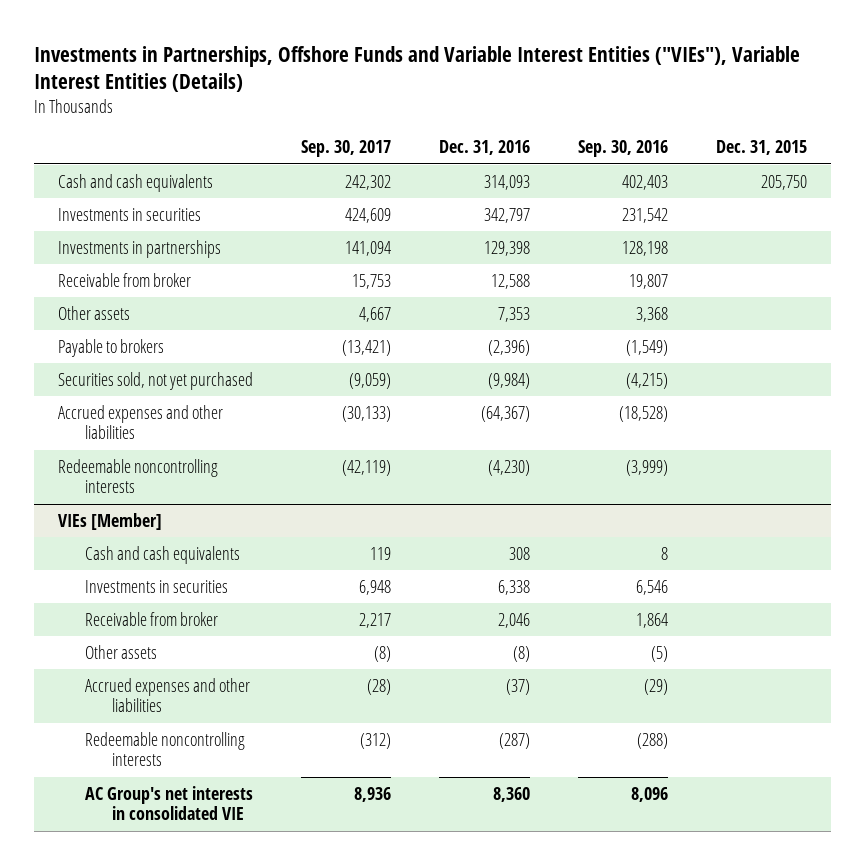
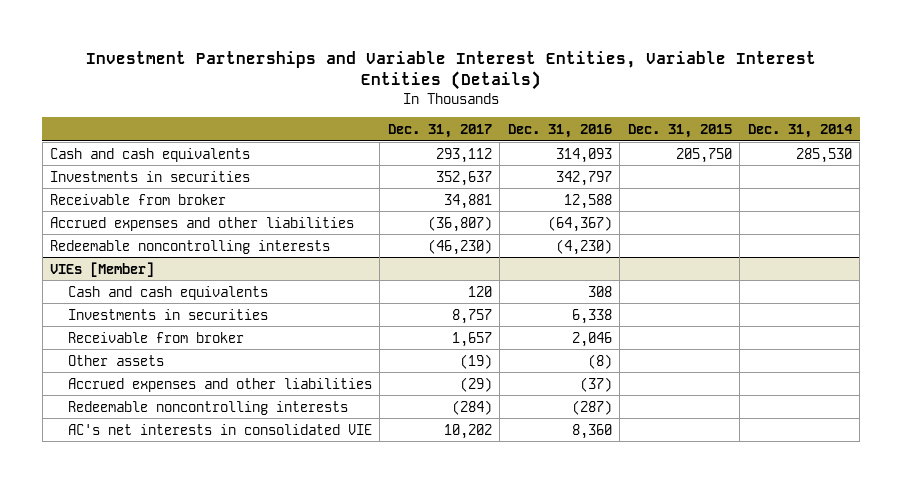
- Investments in Partnerships, Offshore Funds and Variable Interest Entities ("VIEs"), Variable Interest Entities (Details)
+ Investment Partnerships and Variable Interest Entities, Variable Interest Entities (Details)
- | Sep. 30, 2017 | Dec. 31, 2016 | Sep. 30, 2016 | Dec. 31, 2015
+ | Dec. 31, 2017 | Dec. 31, 2016 | Dec. 31, 2015 | Dec. 31, 2014
- Investments in partnerships | 141,094 | 129,398 | 128,198 |
- Other assets | 4,667 | 7,353 | 3,368 |
- Payable to brokers | (13,421) | (2,396) | (1,549) |
- Securities sold, not yet purchased | (9,059) | (9,984) | (4,215) |
@ VIEs [Member]
- AC Group's net interests in consolidated VIE | 8,936 | 8,360 | 8,096 |
+ AC's net interests in consolidated VIE | 10,202 | 8,360 | |

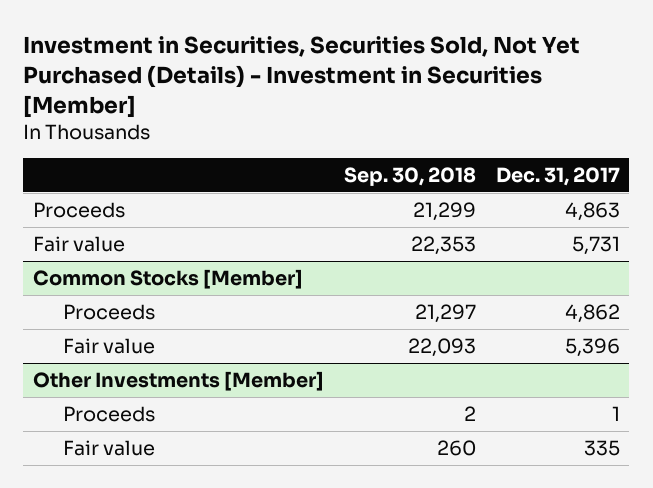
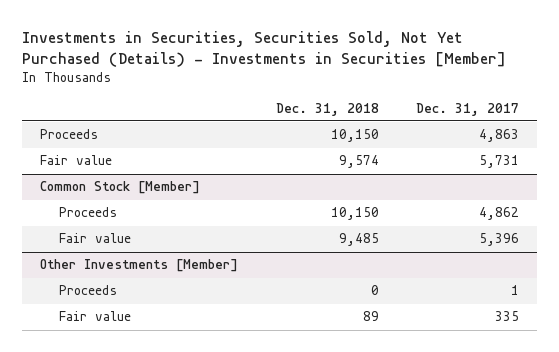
- Investment in Securities, Securities Sold, Not Yet Purchased (Details) - Investment in Securities [Member]
+ Investments in Securities, Securities Sold, Not Yet Purchased (Details) - Investments in Securities [Member]
- | Sep. 30, 2018 | Dec. 31, 2017
+ | Dec. 31, 2018 | Dec. 31, 2017
- Common Stocks [Member]
+ Common Stock [Member]

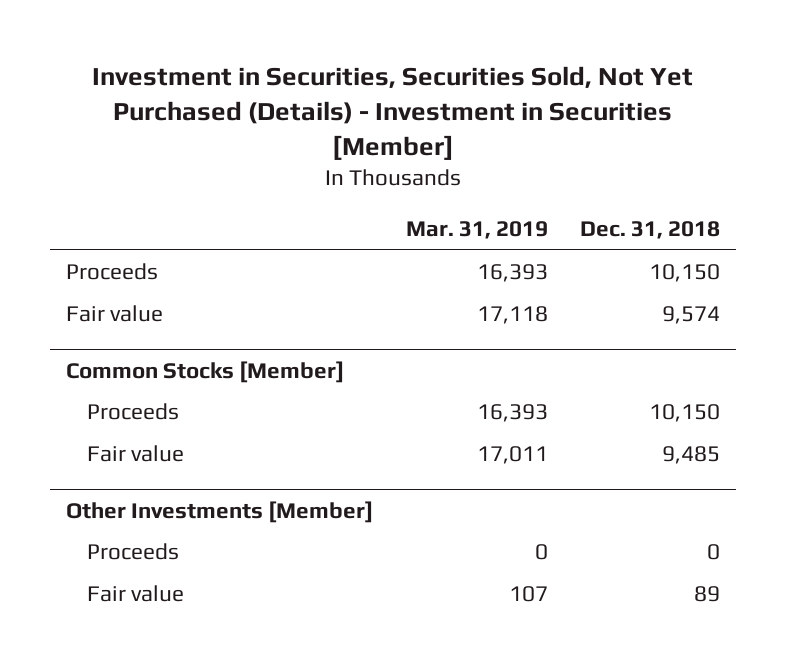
- Investments in Securities, Securities Sold, Not Yet Purchased (Details) - Investments in Securities [Member]
+ Investment in Securities, Securities Sold, Not Yet Purchased (Details) - Investment in Securities [Member]
- | Dec. 31, 2018 | Dec. 31, 2017
+ | Mar. 31, 2019 | Dec. 31, 2018
- Common Stock [Member]
+ Common Stocks [Member]

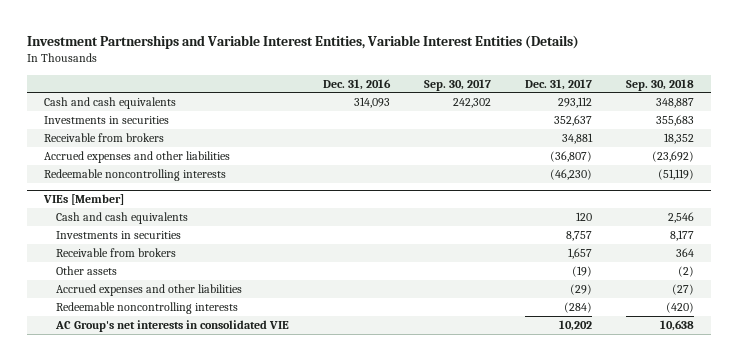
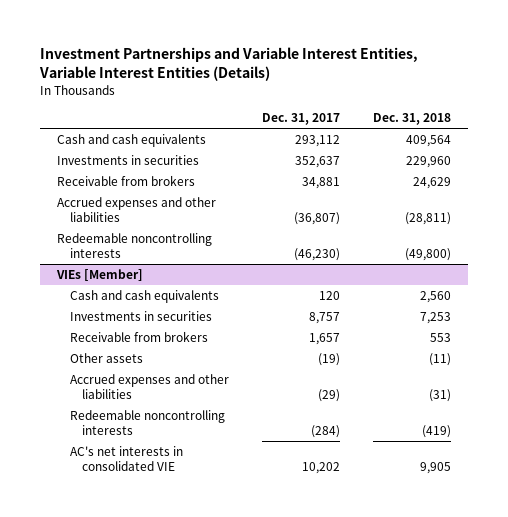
- | Dec. 31, 2016 | Sep. 30, 2017 | Dec. 31, 2017 | Sep. 30, 2018
+ | Dec. 31, 2017 | Dec. 31, 2018
@ VIEs [Member]
- AC Group's net interests in consolidated VIE | | | 10,202 | 10,638
+ AC's net interests in consolidated VIE | 10,202 | 9,905

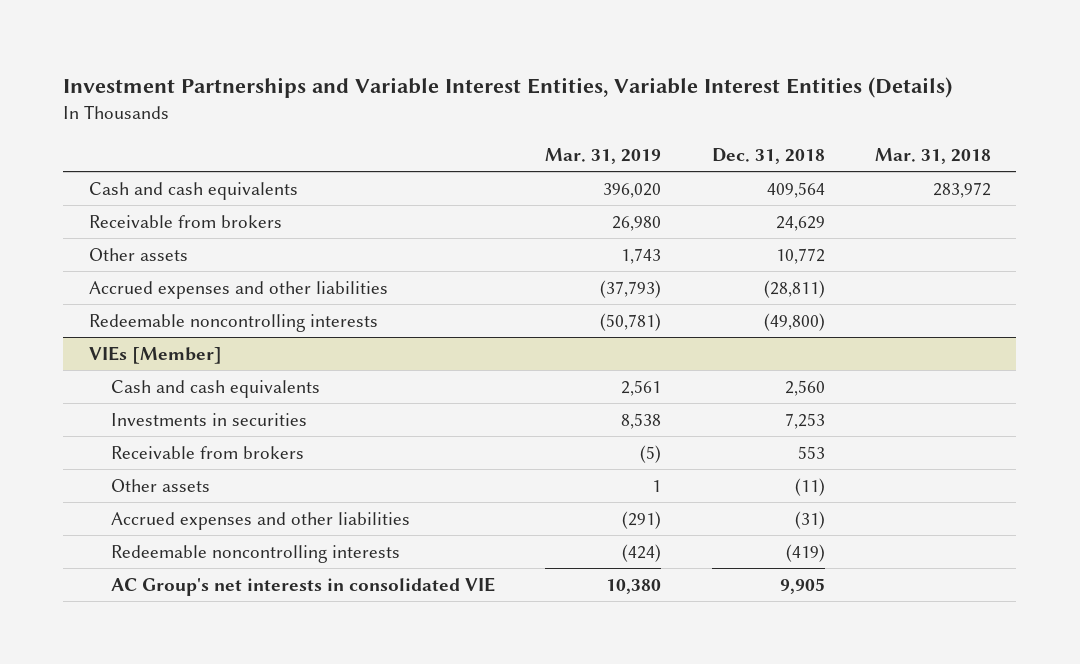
- | Dec. 31, 2017 | Dec. 31, 2018
+ | Mar. 31, 2019 | Dec. 31, 2018 | Mar. 31, 2018
- Investments in securities | 352,637 | 229,960
+ Other assets | 1,743 | 10,772 |
@ VIEs [Member]
- AC's net interests in consolidated VIE | 10,202 | 9,905
+ AC Group's net interests in consolidated VIE | 10,380 | 9,905 |

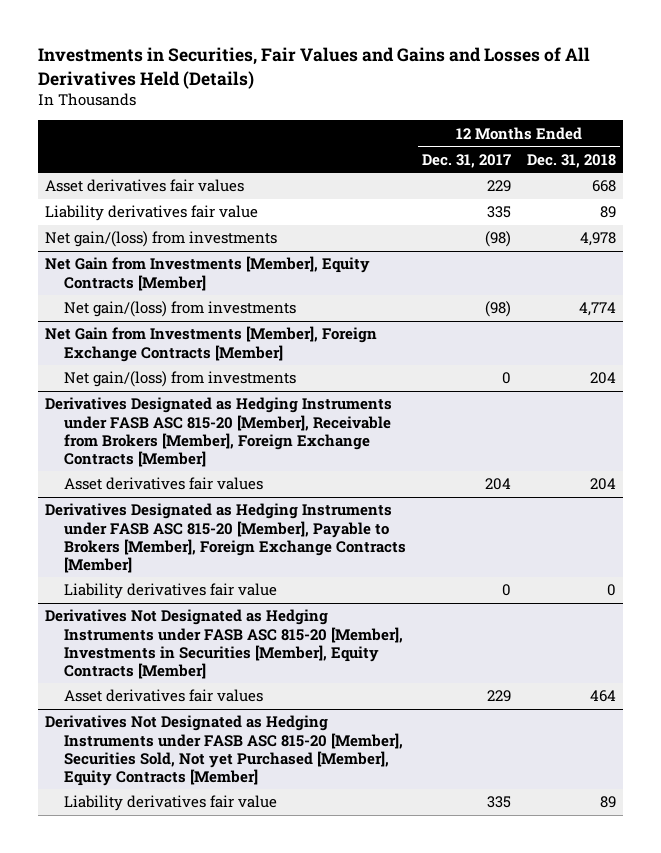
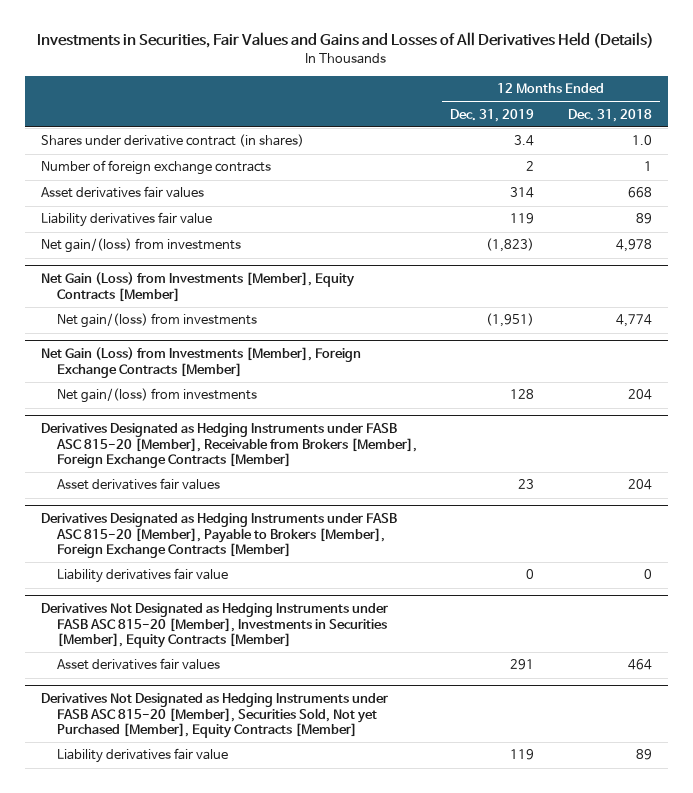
- | 12 Months Ended Dec. 31, 2017 | 12 Months Ended Dec. 31, 2018
+ | 12 Months Ended Dec. 31, 2019 | 12 Months Ended Dec. 31, 2018
+ Shares under derivative contract (in shares) | 3.4 | 1.0
+ Number of foreign exchange contracts | 2 | 1
- Net Gain from Investments [Member], Equity Contracts [Member]
+ Net Gain (Loss) from Investments [Member], Equity Contracts [Member]
- Net Gain from Investments [Member], Foreign Exchange Contracts [Member]
+ Net Gain (Loss) from Investments [Member], Foreign Exchange Contracts [Member]

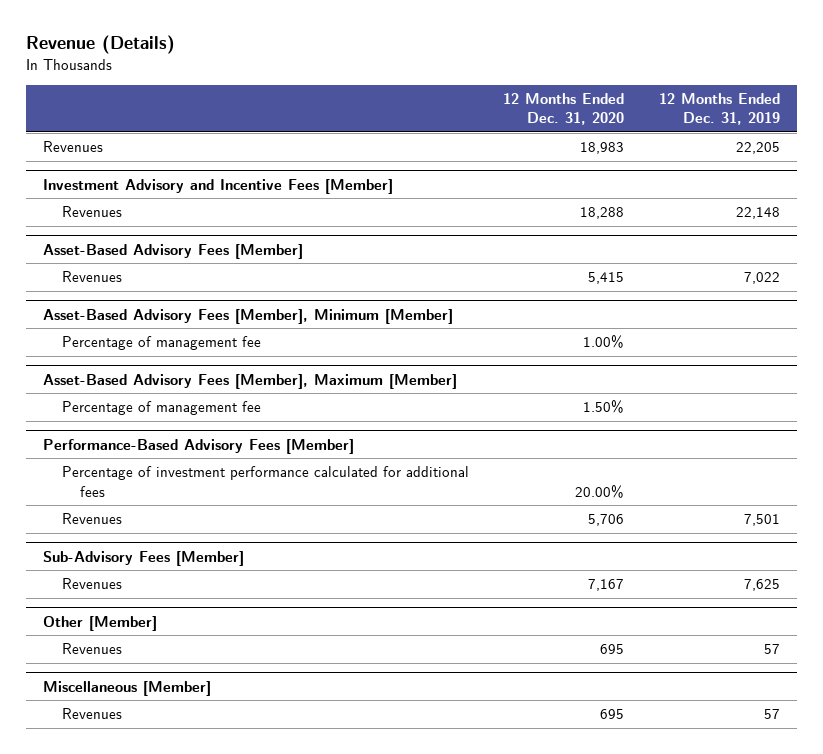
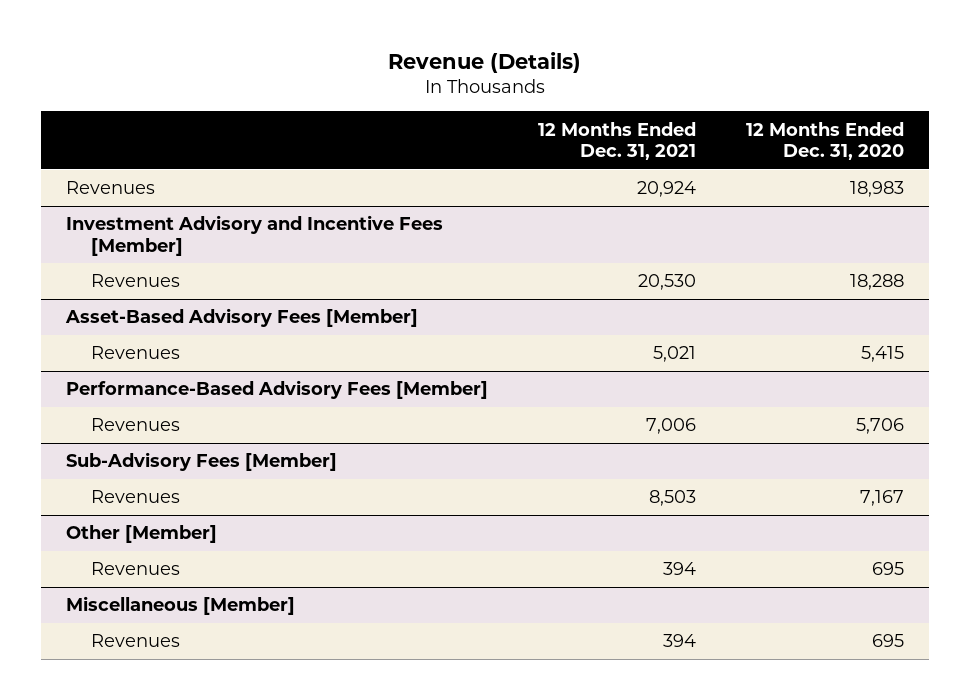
- | 12 Months Ended Dec. 31, 2020 | 12 Months Ended Dec. 31, 2019
+ | 12 Months Ended Dec. 31, 2021 | 12 Months Ended Dec. 31, 2020
- Asset-Based Advisory Fees [Member], Minimum [Member]
- Percentage of management fee | 1.00% |
- Asset-Based Advisory Fees [Member], Maximum [Member]
- Percentage of management fee | 1.50% |
@ Performance-Based Advisory Fees [Member]
- Percentage of investment performance calculated for additional fees | 20.00% |

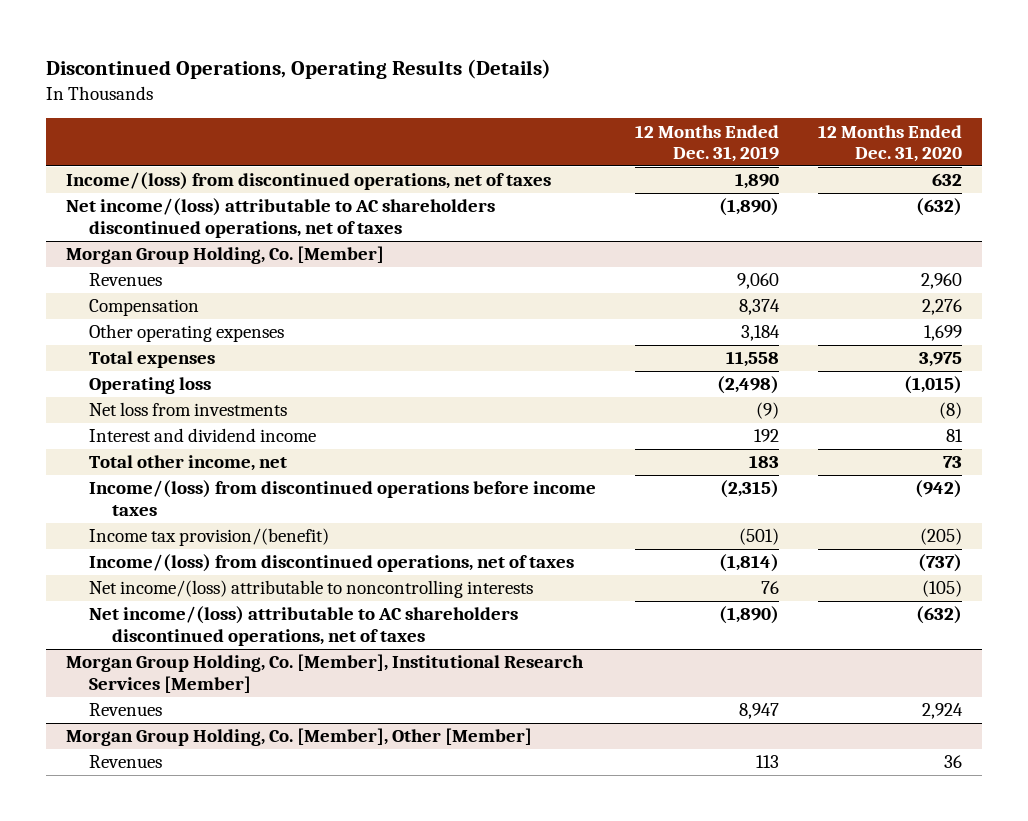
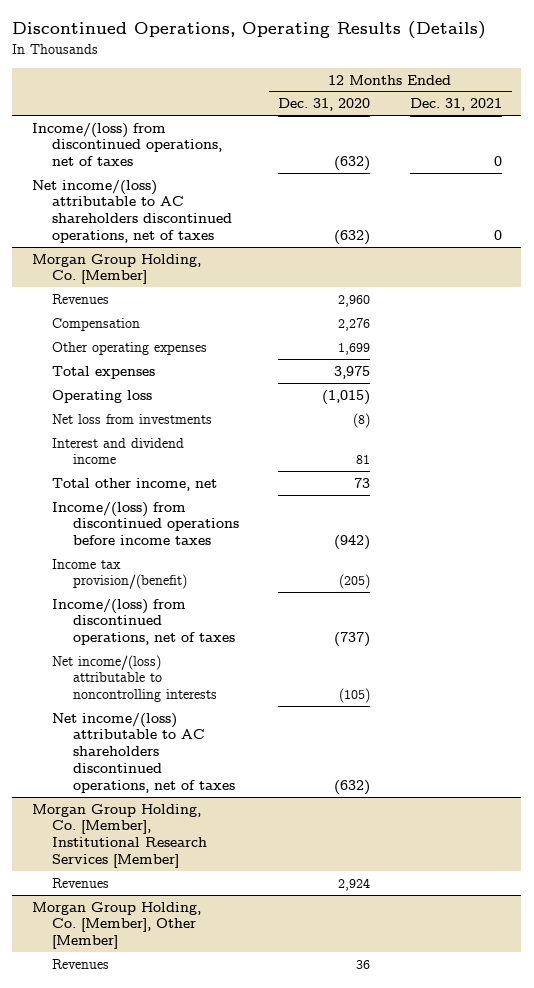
- | 12 Months Ended Dec. 31, 2019 | 12 Months Ended Dec. 31, 2020
+ | 12 Months Ended Dec. 31, 2020 | 12 Months Ended Dec. 31, 2021
- Income/(loss) from discontinued operations, net of taxes | 1,890 | 632
+ Income/(loss) from discontinued operations, net of taxes | (632) | 0

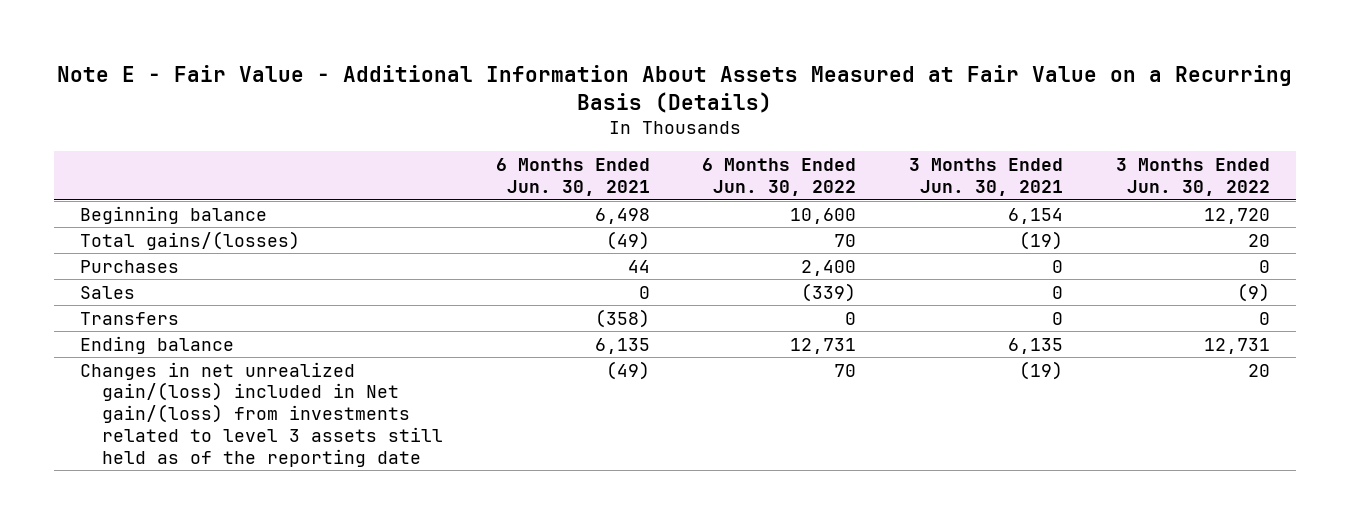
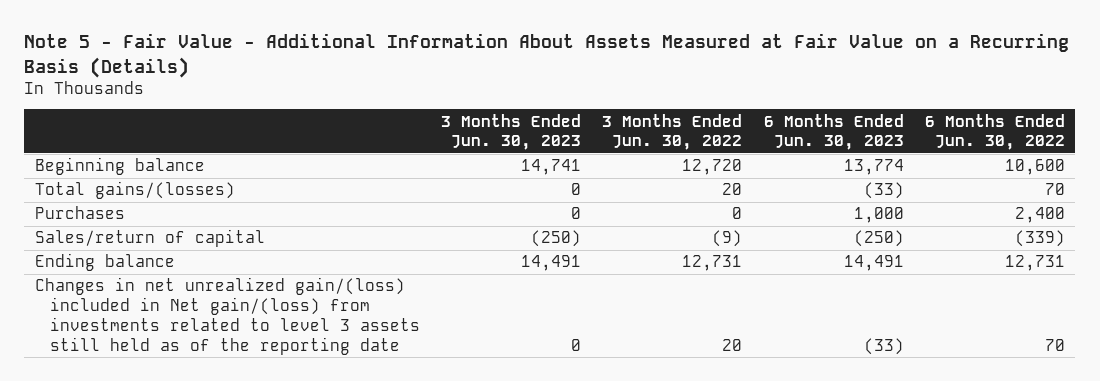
- Note E - Fair Value - Additional Information About Assets Measured at Fair Value on a Recurring Basis (Details)
+ Note 5 - Fair Value - Additional Information About Assets Measured at Fair Value on a Recurring Basis (Details)
- | 6 Months Ended Jun. 30, 2021 | 6 Months Ended Jun. 30, 2022 | 3 Months Ended Jun. 30, 2021 | 3 Months Ended Jun. 30, 2022
+ | 3 Months Ended Jun. 30, 2023 | 3 Months Ended Jun. 30, 2022 | 6 Months Ended Jun. 30, 2023 | 6 Months Ended Jun. 30, 2022
- Sales | 0 | (339) | 0 | (9)
- Transfers | (358) | 0 | 0 | 0
+ Sales/return of capital | (250) | (9) | (250) | (339)

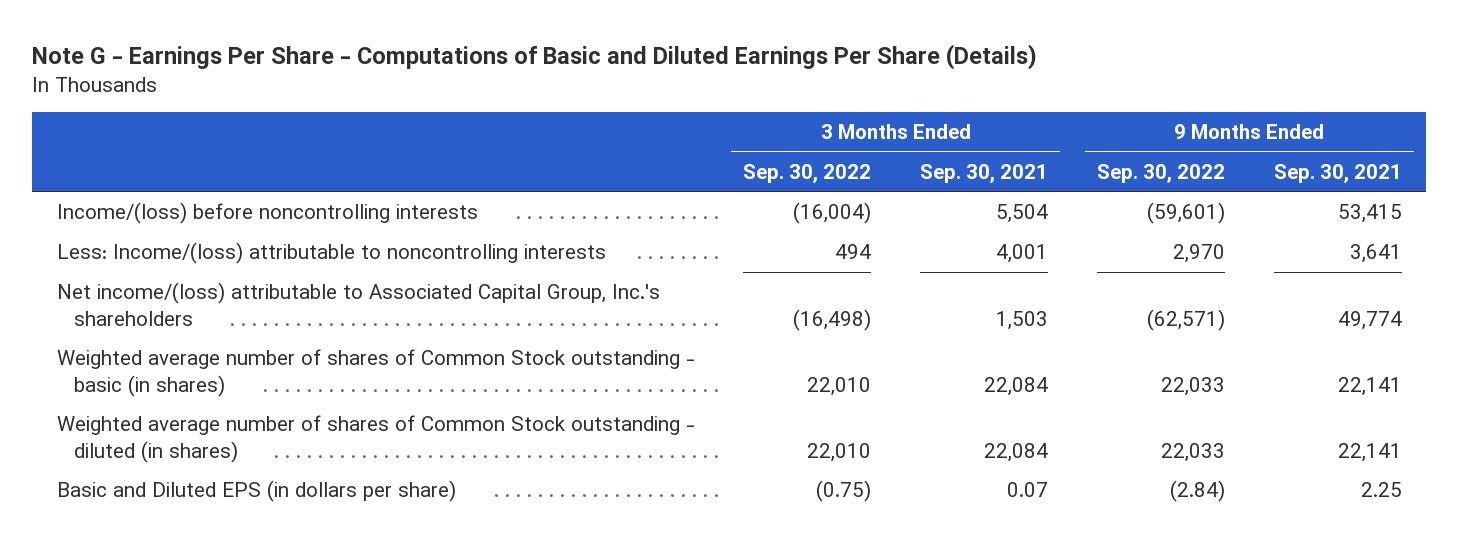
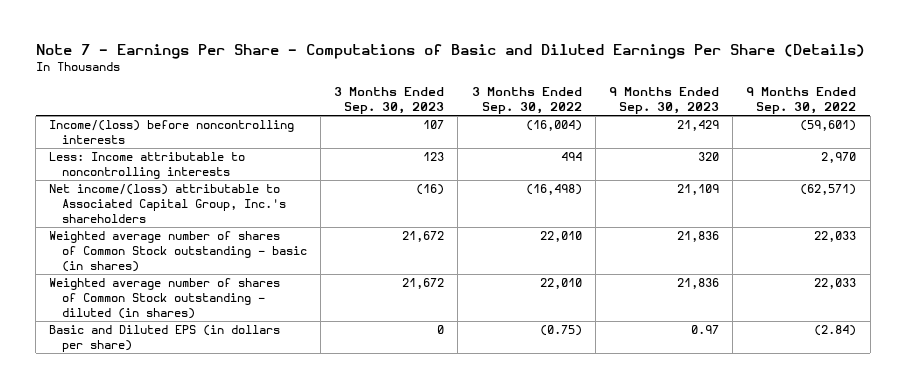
- Note G - Earnings Per Share - Computations of Basic and Diluted Earnings Per Share (Details)
+ Note 7 - Earnings Per Share - Computations of Basic and Diluted Earnings Per Share (Details)
- | 3 Months Ended Sep. 30, 2022 | 3 Months Ended Sep. 30, 2021 | 9 Months Ended Sep. 30, 2022 | 9 Months Ended Sep. 30, 2021
+ | 3 Months Ended Sep. 30, 2023 | 3 Months Ended Sep. 30, 2022 | 9 Months Ended Sep. 30, 2023 | 9 Months Ended Sep. 30, 2022
- Less: Income/(loss) attributable to noncontrolling interests | 494 | 4,001 | 2,970 | 3,641
+ Less: Income attributable to noncontrolling interests | 123 | 494 | 320 | 2,970

